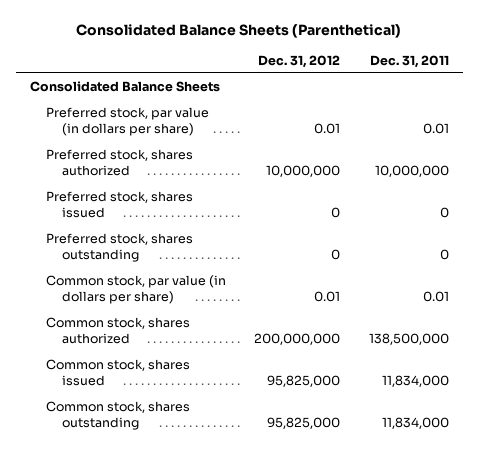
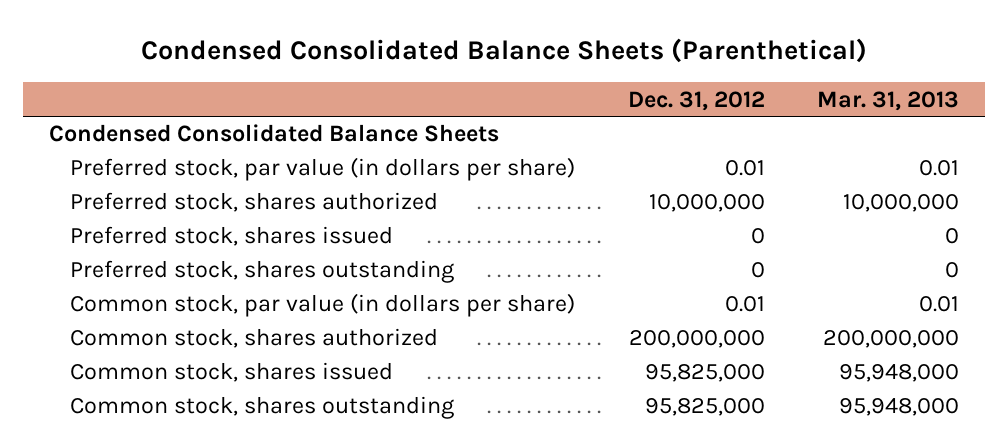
- Consolidated Balance Sheets (Parenthetical)
+ Condensed Consolidated Balance Sheets (Parenthetical)
- | Dec. 31, 2012 | Dec. 31, 2011
+ | Dec. 31, 2012 | Mar. 31, 2013
- Consolidated Balance Sheets
+ Condensed Consolidated Balance Sheets

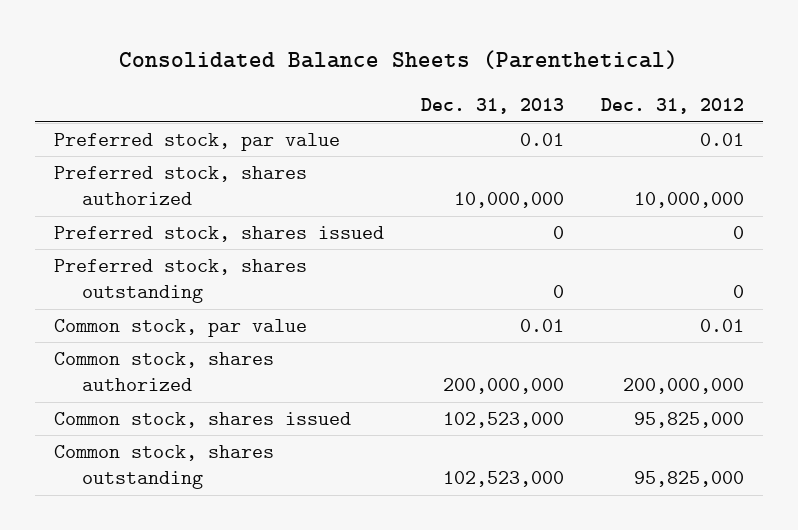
- Condensed Consolidated Balance Sheets (Parenthetical)
+ Consolidated Balance Sheets (Parenthetical)
- | Dec. 31, 2012 | Mar. 31, 2013
+ | Dec. 31, 2013 | Dec. 31, 2012
- Condensed Consolidated Balance Sheets
- Preferred stock, par value (in dollars per share) | 0.01 | 0.01
+ Preferred stock, par value | 0.01 | 0.01
- Common stock, par value (in dollars per share) | 0.01 | 0.01
+ Common stock, par value | 0.01 | 0.01

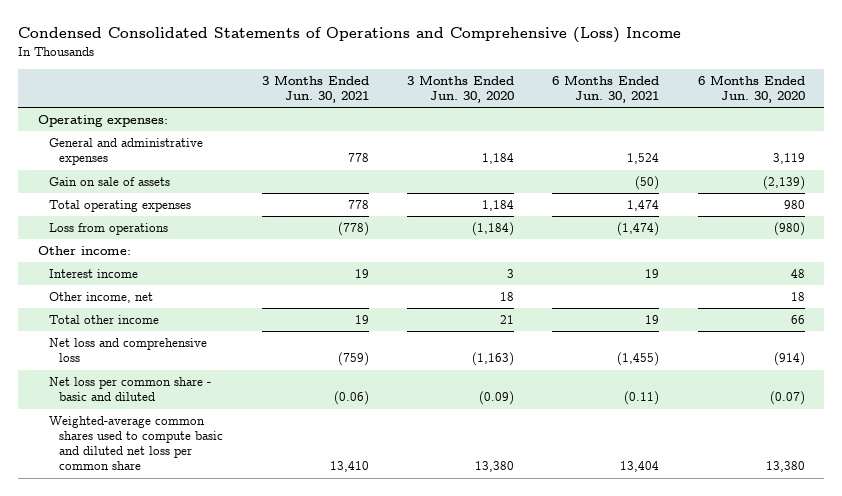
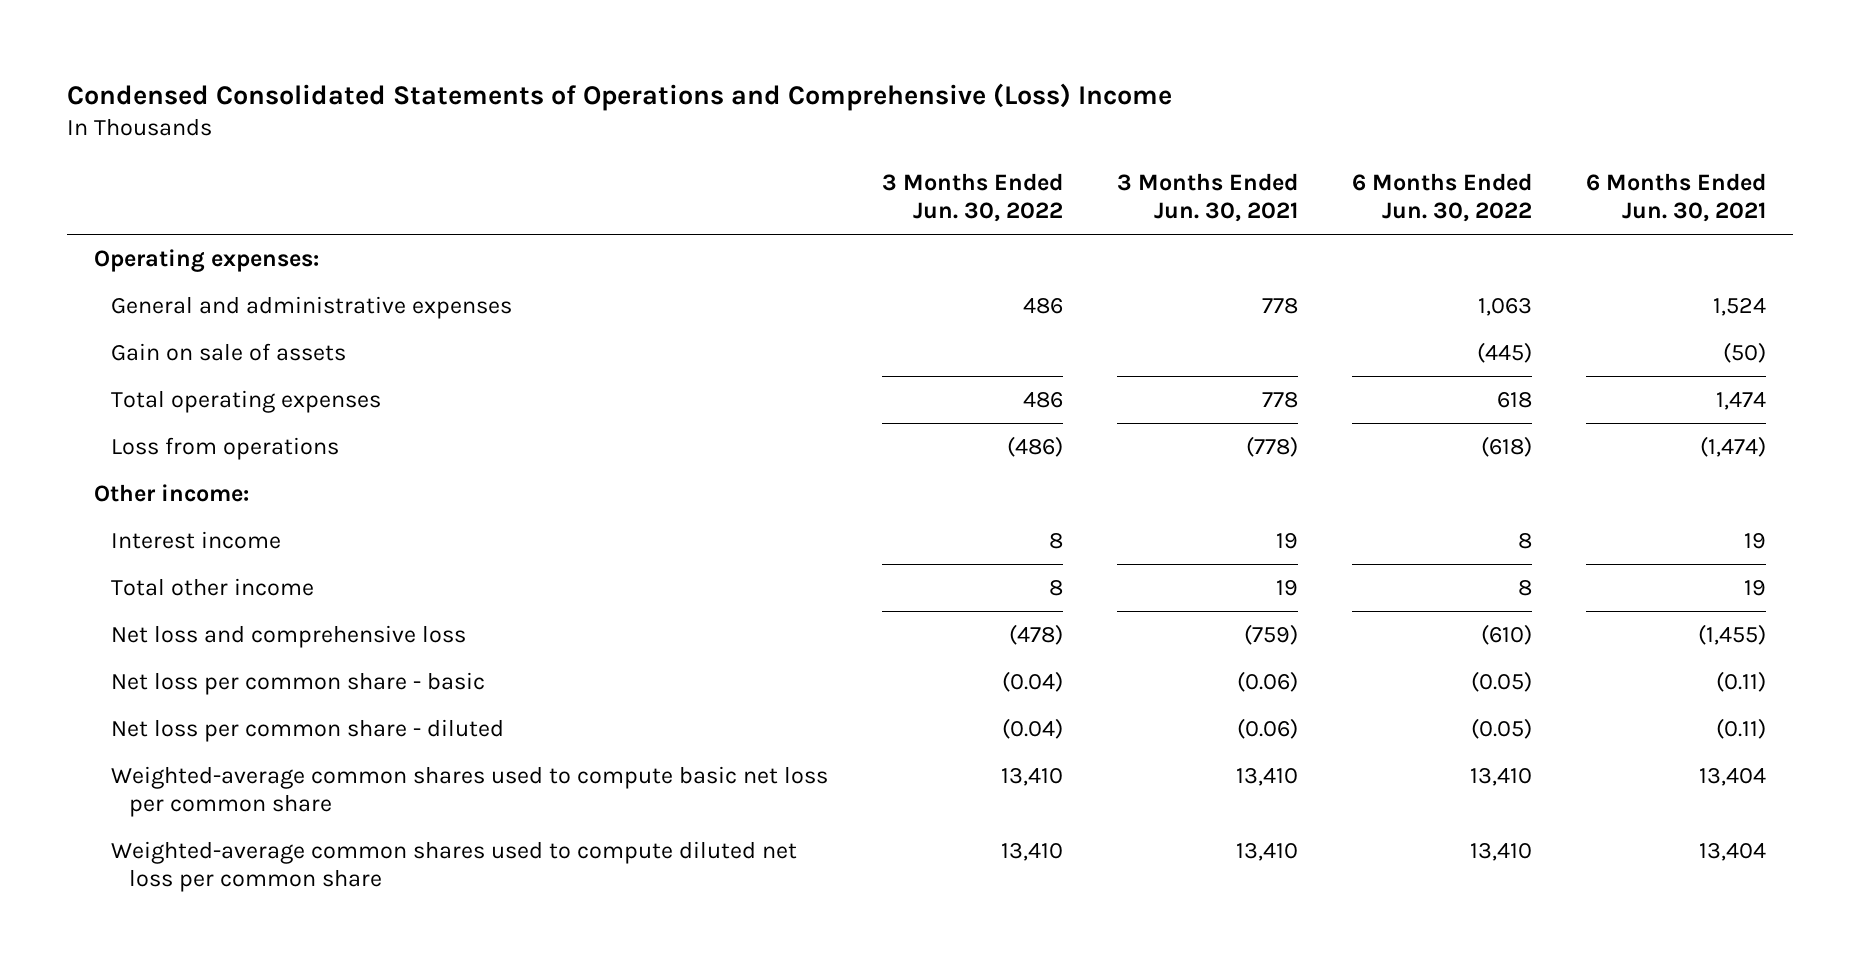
- | 3 Months Ended Jun. 30, 2021 | 3 Months Ended Jun. 30, 2020 | 6 Months Ended Jun. 30, 2021 | 6 Months Ended Jun. 30, 2020
+ | 3 Months Ended Jun. 30, 2022 | 3 Months Ended Jun. 30, 2021 | 6 Months Ended Jun. 30, 2022 | 6 Months Ended Jun. 30, 2021
- Other income, net | | 18 | | 18
- Net loss per common share - basic and diluted | (0.06) | (0.09) | (0.11) | (0.07)
- Weighted-average common shares used to compute basic and diluted net loss per common share | 13,410 | 13,380 | 13,404 | 13,380
+ Net loss per common share - basic | (0.04) | (0.06) | (0.05) | (0.11)
+ Net loss per common share - diluted | (0.04) | (0.06) | (0.05) | (0.11)
+ Weighted-average common shares used to compute basic net loss per common share | 13,410 | 13,410 | 13,410 | 13,404
+ Weighted-average common shares used to compute diluted net loss per common share | 13,410 | 13,410 | 13,410 | 13,404

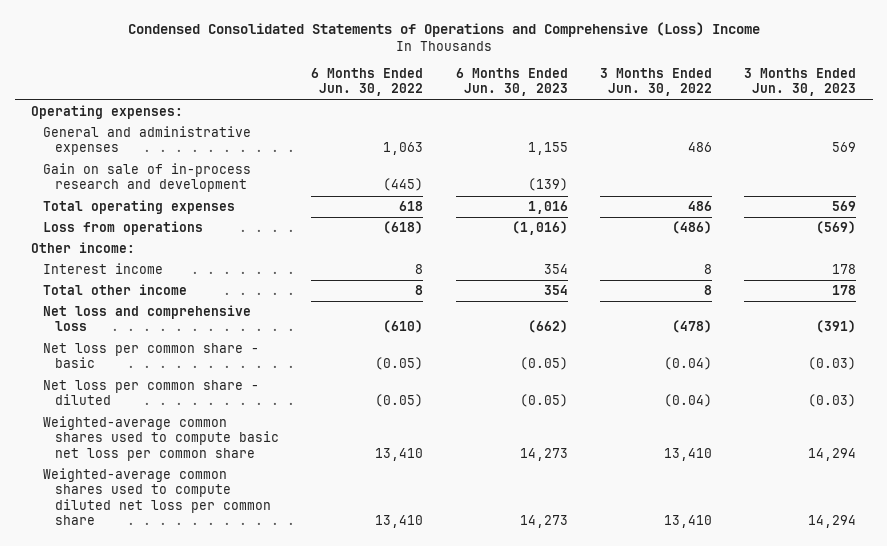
- | 3 Months Ended Jun. 30, 2022 | 3 Months Ended Jun. 30, 2021 | 6 Months Ended Jun. 30, 2022 | 6 Months Ended Jun. 30, 2021
+ | 6 Months Ended Jun. 30, 2022 | 6 Months Ended Jun. 30, 2023 | 3 Months Ended Jun. 30, 2022 | 3 Months Ended Jun. 30, 2023
- Gain on sale of assets | | | (445) | (50)
+ Gain on sale of in-process research and development | (445) | (139) | |

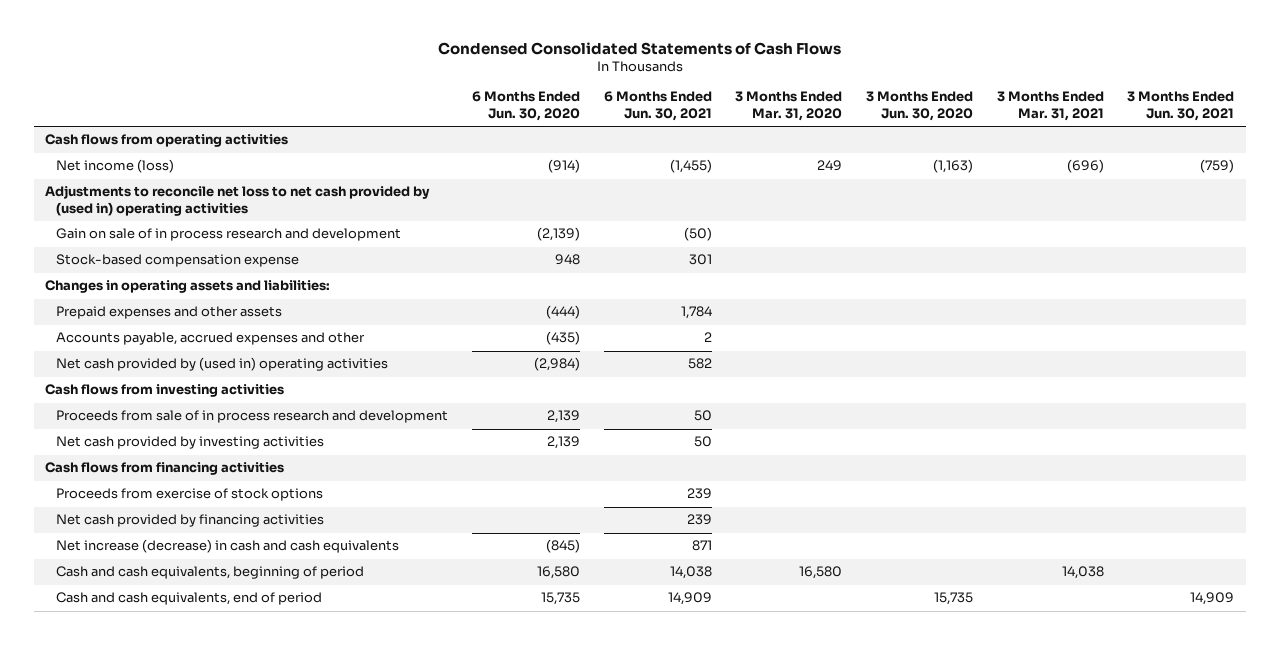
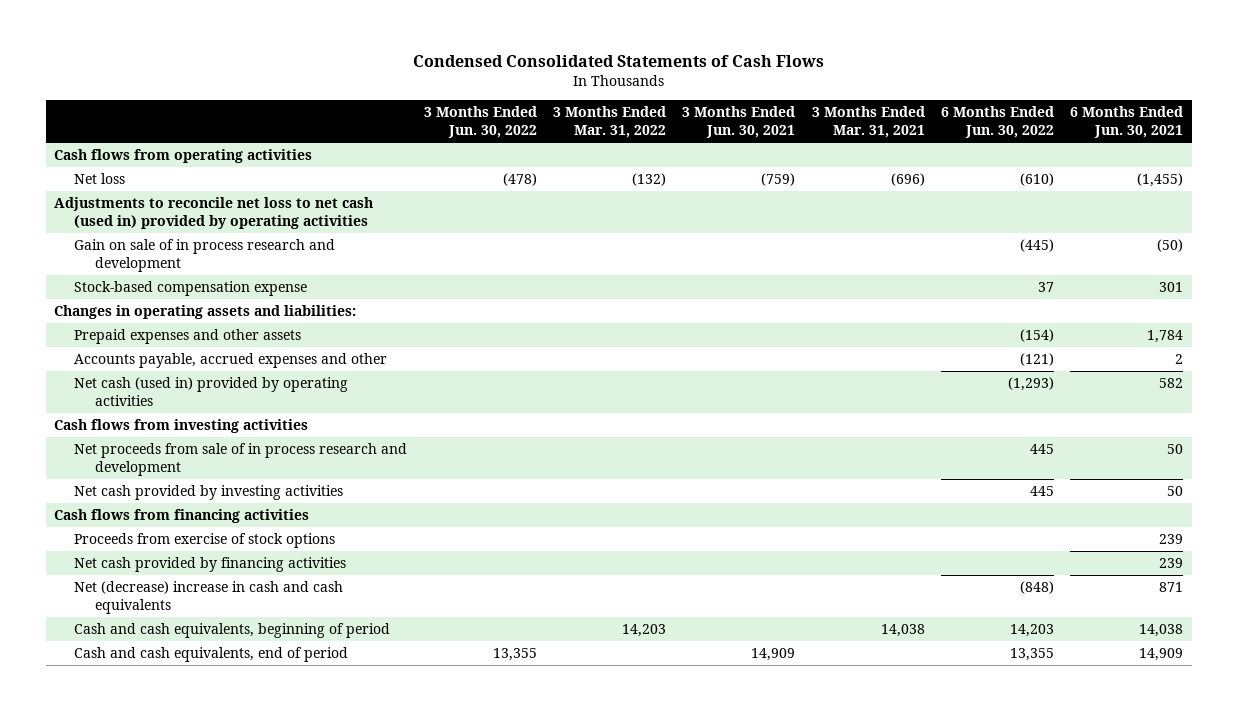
- | 6 Months Ended Jun. 30, 2020 | 6 Months Ended Jun. 30, 2021 | 3 Months Ended Mar. 31, 2020 | 3 Months Ended Jun. 30, 2020 | 3 Months Ended Mar. 31, 2021 | 3 Months Ended Jun. 30, 2021
+ | 3 Months Ended Jun. 30, 2022 | 3 Months Ended Mar. 31, 2022 | 3 Months Ended Jun. 30, 2021 | 3 Months Ended Mar. 31, 2021 | 6 Months Ended Jun. 30, 2022 | 6 Months Ended Jun. 30, 2021
- Net income (loss) | (914) | (1,455) | 249 | (1,163) | (696) | (759)
- Adjustments to reconcile net loss to net cash provided by (used in) operating activities
+ Net loss | (478) | (132) | (759) | (696) | (610) | (1,455)
+ Adjustments to reconcile net loss to net cash (used in) provided by operating activities
- Net cash provided by (used in) operating activities | (2,984) | 582 | | | |
+ Net cash (used in) provided by operating activities | | | | | (1,293) | 582
- Proceeds from sale of in process research and development | 2,139 | 50 | | | |
+ Net proceeds from sale of in process research and development | | | | | 445 | 50
- Net increase (decrease) in cash and cash equivalents | (845) | 871 | | | |
+ Net (decrease) increase in cash and cash equivalents | | | | | (848) | 871

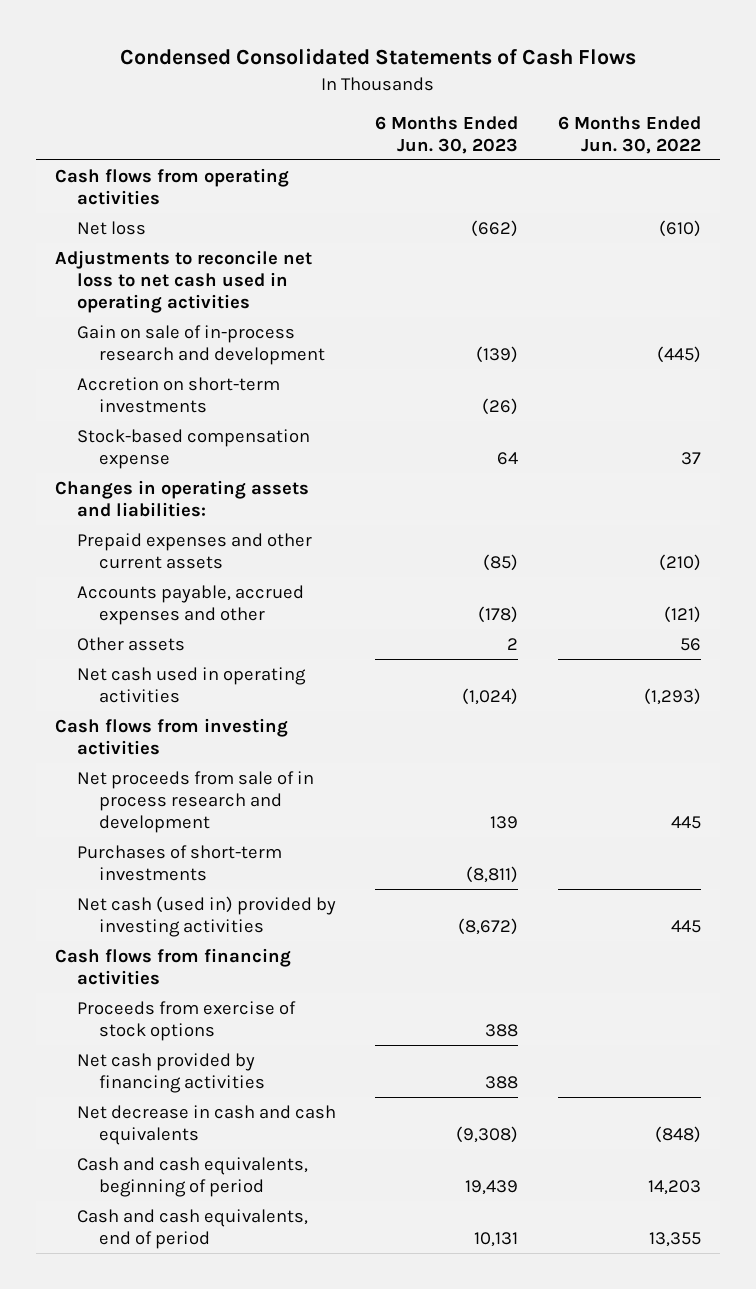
- | 3 Months Ended Jun. 30, 2022 | 3 Months Ended Mar. 31, 2022 | 3 Months Ended Jun. 30, 2021 | 3 Months Ended Mar. 31, 2021 | 6 Months Ended Jun. 30, 2022 | 6 Months Ended Jun. 30, 2021
+ | 6 Months Ended Jun. 30, 2023 | 6 Months Ended Jun. 30, 2022
- Adjustments to reconcile net loss to net cash (used in) provided by operating activities
- Gain on sale of in process research and development | | | | | (445) | (50)
+ Adjustments to reconcile net loss to net cash used in operating activities
+ Gain on sale of in-process research and development | (139) | (445)
+ Accretion on short-term investments | (26) |
- Prepaid expenses and other assets | | | | | (154) | 1,784
+ Prepaid expenses and other current assets | (85) | (210)
- Net cash (used in) provided by operating activities | | | | | (1,293) | 582
+ Other assets | 2 | 56
+ Net cash used in operating activities | (1,024) | (1,293)
- Net cash provided by investing activities | | | | | 445 | 50
+ Purchases of short-term investments | (8,811) |
+ Net cash (used in) provided by investing activities | (8,672) | 445
- Net (decrease) increase in cash and cash equivalents | | | | | (848) | 871
+ Net decrease in cash and cash equivalents | (9,308) | (848)

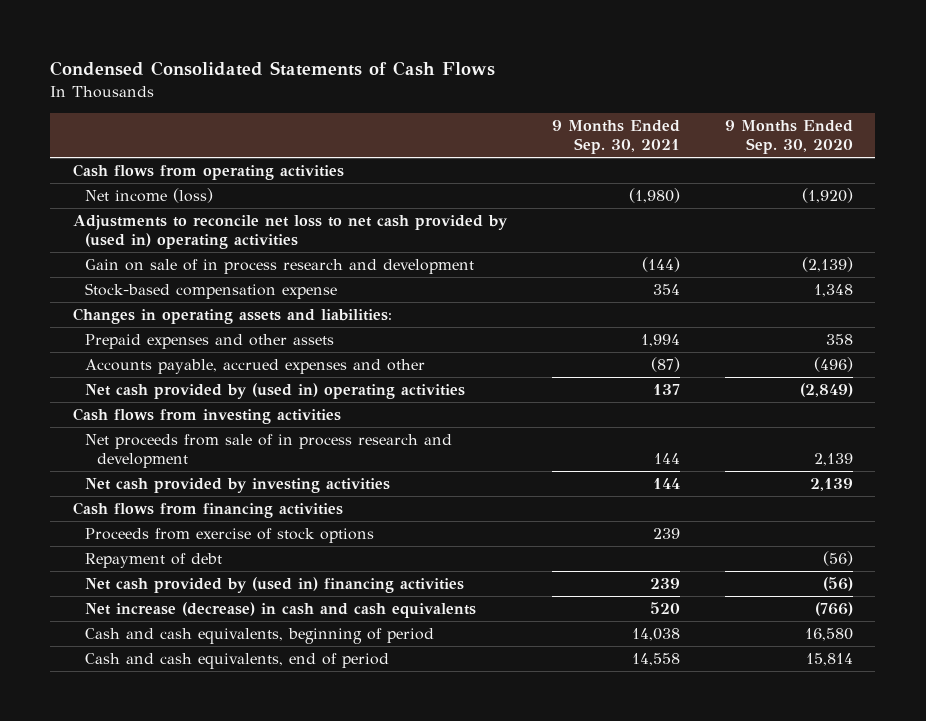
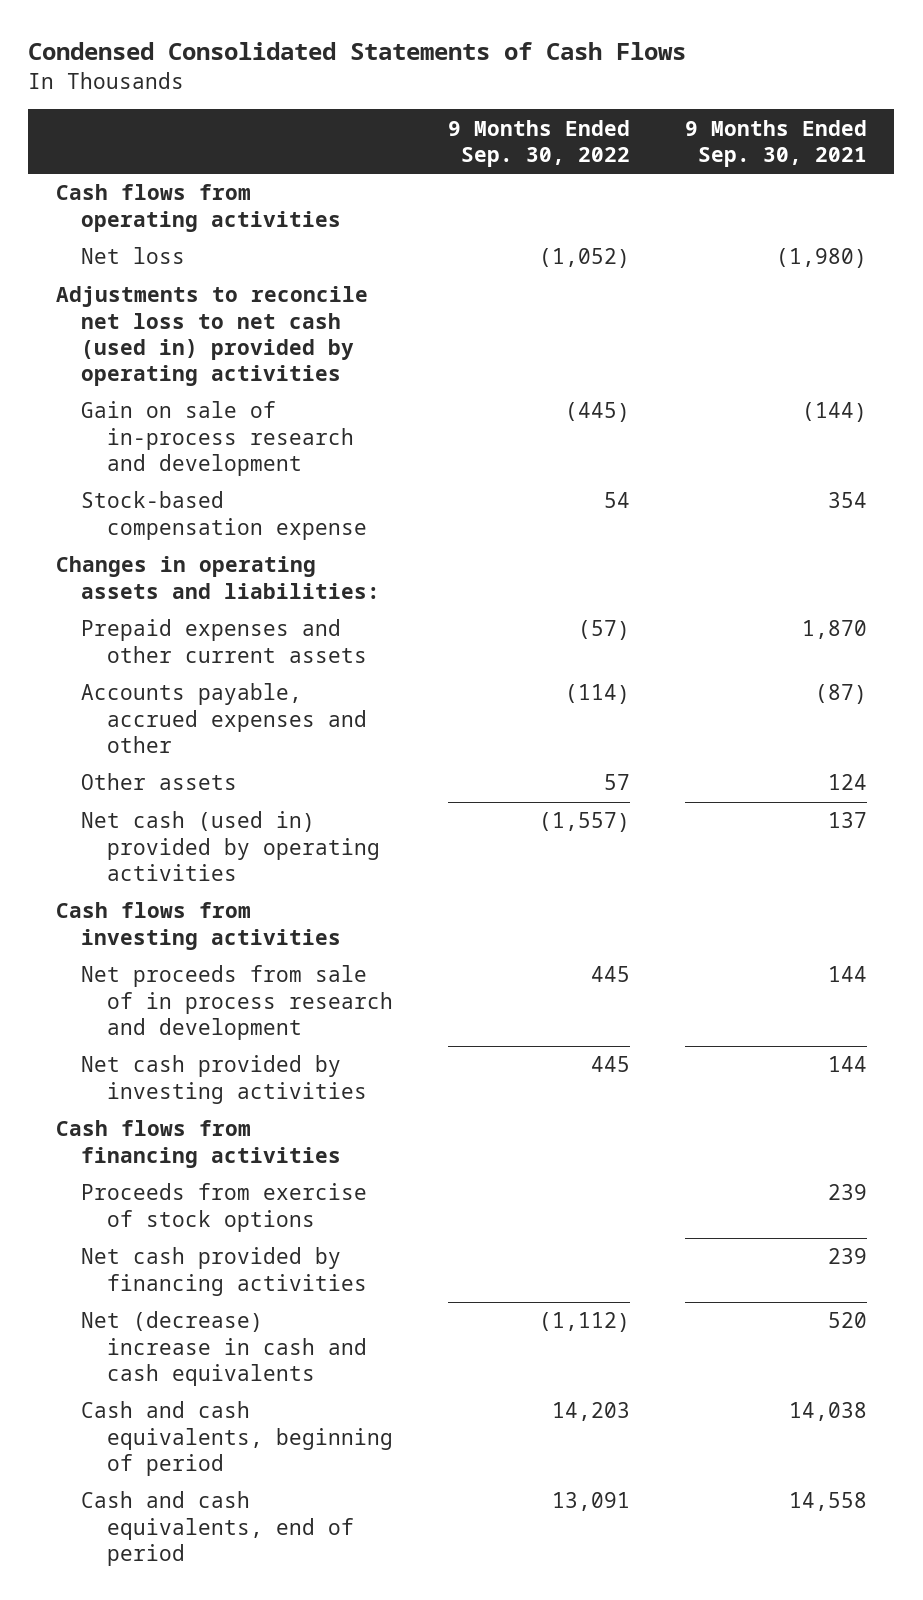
- | 9 Months Ended Sep. 30, 2021 | 9 Months Ended Sep. 30, 2020
+ | 9 Months Ended Sep. 30, 2022 | 9 Months Ended Sep. 30, 2021
- Net income (loss) | (1,980) | (1,920)
- Adjustments to reconcile net loss to net cash provided by (used in) operating activities
- Gain on sale of in process research and development | (144) | (2,139)
+ Net loss | (1,052) | (1,980)
+ Adjustments to reconcile net loss to net cash (used in) provided by operating activities
+ Gain on sale of in-process research and development | (445) | (144)
- Prepaid expenses and other assets | 1,994 | 358
+ Prepaid expenses and other current assets | (57) | 1,870
- Net cash provided by (used in) operating activities | 137 | (2,849)
+ Other assets | 57 | 124
+ Net cash (used in) provided by operating activities | (1,557) | 137
- Repayment of debt | | (56)
- Net cash provided by (used in) financing activities | 239 | (56)
- Net increase (decrease) in cash and cash equivalents | 520 | (766)
+ Net cash provided by financing activities | | 239
+ Net (decrease) increase in cash and cash equivalents | (1,112) | 520

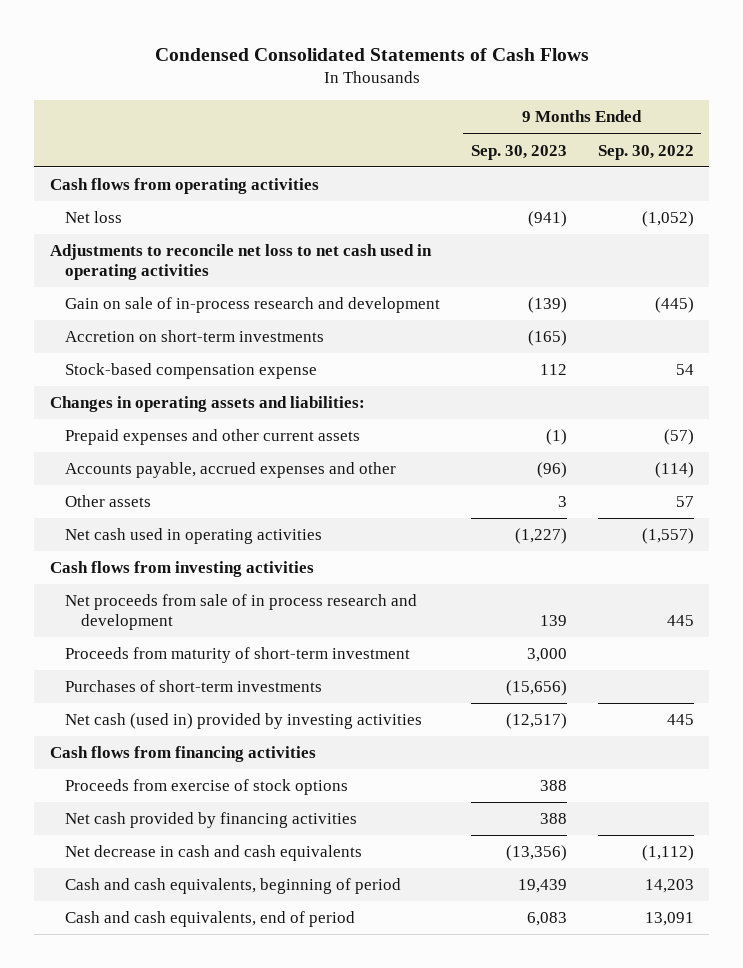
- | 9 Months Ended Sep. 30, 2022 | 9 Months Ended Sep. 30, 2021
+ | 9 Months Ended Sep. 30, 2023 | 9 Months Ended Sep. 30, 2022
- Adjustments to reconcile net loss to net cash (used in) provided by operating activities
+ Adjustments to reconcile net loss to net cash used in operating activities
+ Accretion on short-term investments | (165) |
- Net cash (used in) provided by operating activities | (1,557) | 137
+ Net cash used in operating activities | (1,227) | (1,557)
- Net cash provided by investing activities | 445 | 144
+ Proceeds from maturity of short-term investment | 3,000 |
+ Purchases of short-term investments | (15,656) |
+ Net cash (used in) provided by investing activities | (12,517) | 445
- Net (decrease) increase in cash and cash equivalents | (1,112) | 520
+ Net decrease in cash and cash equivalents | (13,356) | (1,112)

